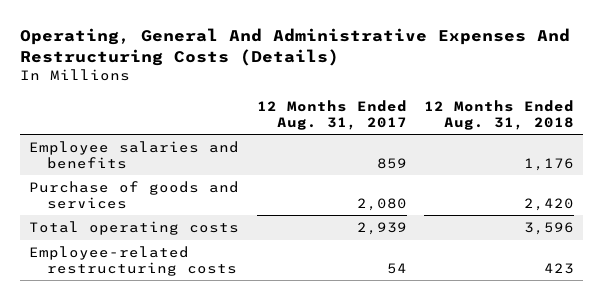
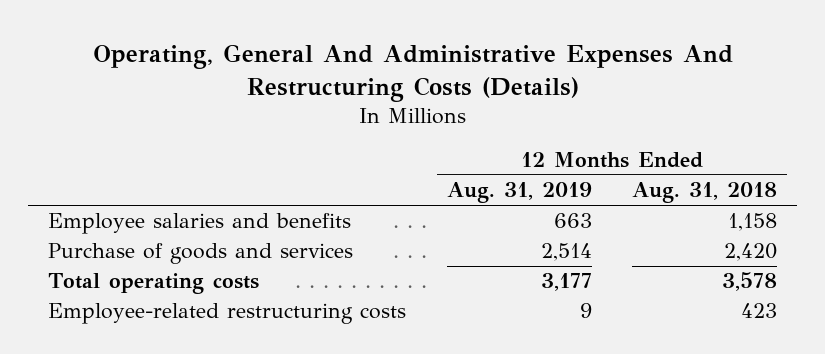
- | 12 Months Ended Aug. 31, 2017 | 12 Months Ended Aug. 31, 2018
+ | 12 Months Ended Aug. 31, 2019 | 12 Months Ended Aug. 31, 2018
- Employee salaries and benefits | 859 | 1,176
+ Employee salaries and benefits | 663 | 1,158
- Total operating costs | 2,939 | 3,596
+ Total operating costs | 3,177 | 3,578

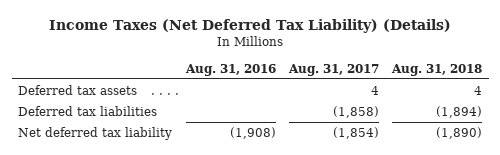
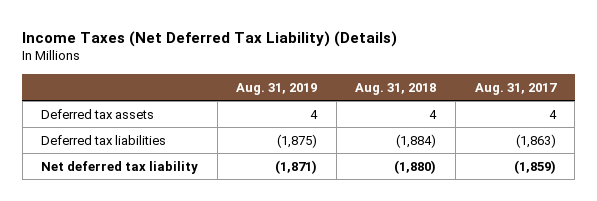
- | Aug. 31, 2016 | Aug. 31, 2017 | Aug. 31, 2018
+ | Aug. 31, 2019 | Aug. 31, 2018 | Aug. 31, 2017
- Deferred tax liabilities | | (1,858) | (1,894)
- Net deferred tax liability | (1,908) | (1,854) | (1,890)
+ Deferred tax liabilities | (1,875) | (1,884) | (1,863)
+ Net deferred tax liability | (1,871) | (1,880) | (1,859)

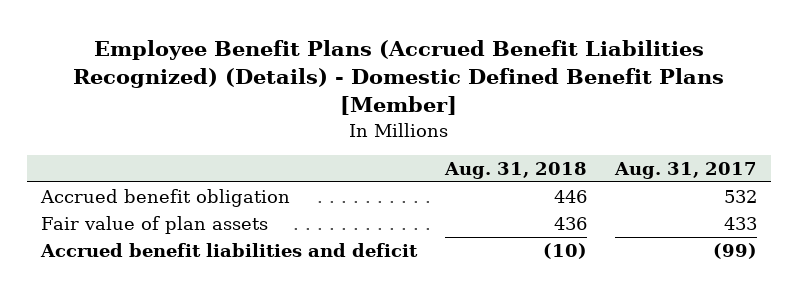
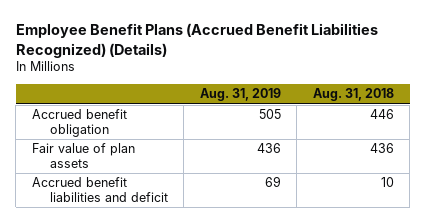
- Employee Benefit Plans (Accrued Benefit Liabilities Recognized) (Details) - Domestic Defined Benefit Plans [Member]
+ Employee Benefit Plans (Accrued Benefit Liabilities Recognized) (Details)
- | Aug. 31, 2018 | Aug. 31, 2017
+ | Aug. 31, 2019 | Aug. 31, 2018
- Accrued benefit liabilities and deficit | (10) | (99)
+ Accrued benefit liabilities and deficit | 69 | 10

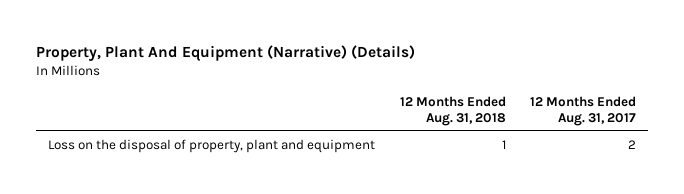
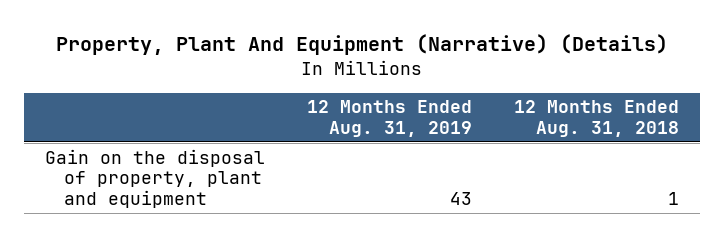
- | 12 Months Ended Aug. 31, 2018 | 12 Months Ended Aug. 31, 2017
+ | 12 Months Ended Aug. 31, 2019 | 12 Months Ended Aug. 31, 2018
- Loss on the disposal of property, plant and equipment | 1 | 2
+ Gain on the disposal of property, plant and equipment | 43 | 1

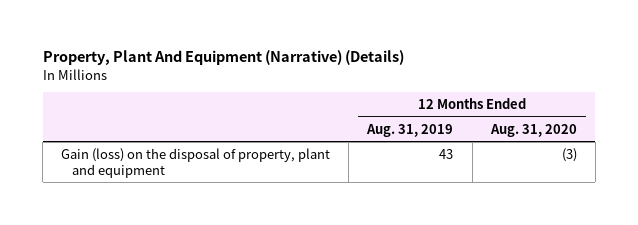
- | 12 Months Ended Aug. 31, 2019 | 12 Months Ended Aug. 31, 2018
+ | 12 Months Ended Aug. 31, 2019 | 12 Months Ended Aug. 31, 2020
- Gain on the disposal of property, plant and equipment | 43 | 1
+ Gain (loss) on the disposal of property, plant and equipment | 43 | (3)

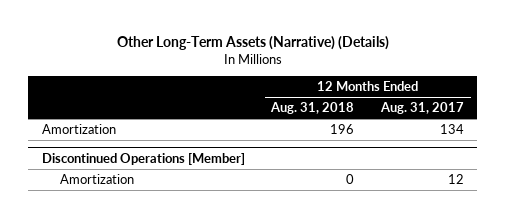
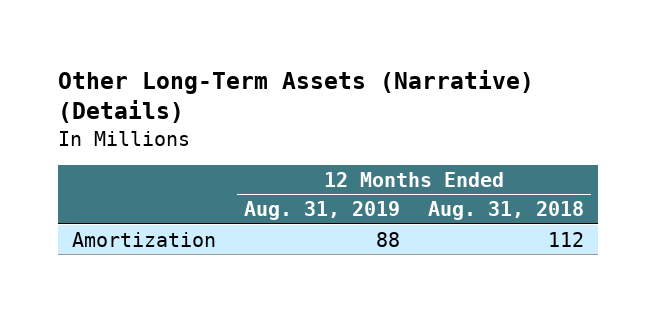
- | 12 Months Ended Aug. 31, 2018 | 12 Months Ended Aug. 31, 2017
+ | 12 Months Ended Aug. 31, 2019 | 12 Months Ended Aug. 31, 2018
- Amortization | 196 | 134
- Discontinued Operations [Member]
- Amortization | 0 | 12
+ Amortization | 88 | 112

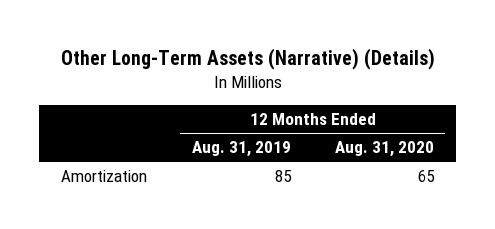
- | 12 Months Ended Aug. 31, 2019 | 12 Months Ended Aug. 31, 2018
+ | 12 Months Ended Aug. 31, 2019 | 12 Months Ended Aug. 31, 2020
- Amortization | 88 | 112
+ Amortization | 85 | 65

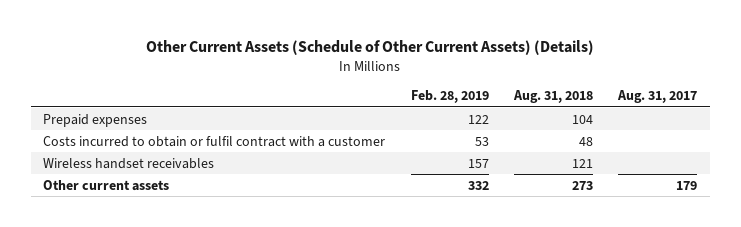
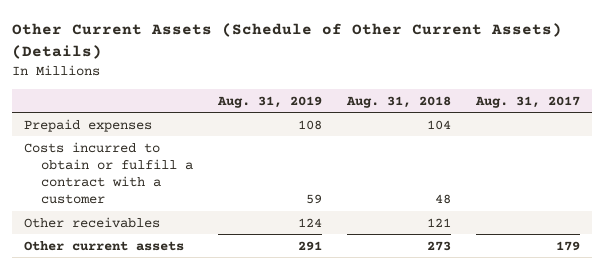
- | Feb. 28, 2019 | Aug. 31, 2018 | Aug. 31, 2017
+ | Aug. 31, 2019 | Aug. 31, 2018 | Aug. 31, 2017
- Costs incurred to obtain or fulfil contract with a customer | 53 | 48 |
- Wireless handset receivables | 157 | 121 |
+ Costs incurred to obtain or fulfill a contract with a customer | 59 | 48 |
+ Other receivables | 124 | 121 |

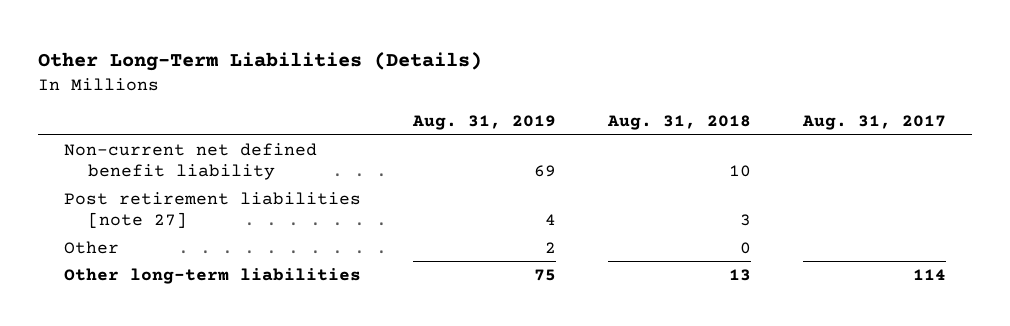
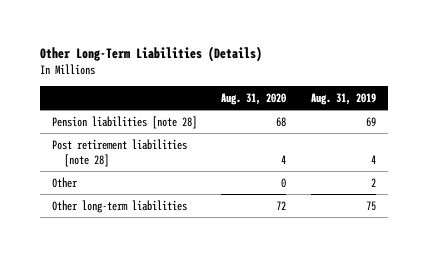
- | Aug. 31, 2019 | Aug. 31, 2018 | Aug. 31, 2017
+ | Aug. 31, 2020 | Aug. 31, 2019
- Non-current net defined benefit liability | 69 | 10 |
- Post retirement liabilities [note 27] | 4 | 3 |
+ Pension liabilities [note 28] | 68 | 69
+ Post retirement liabilities [note 28] | 4 | 4

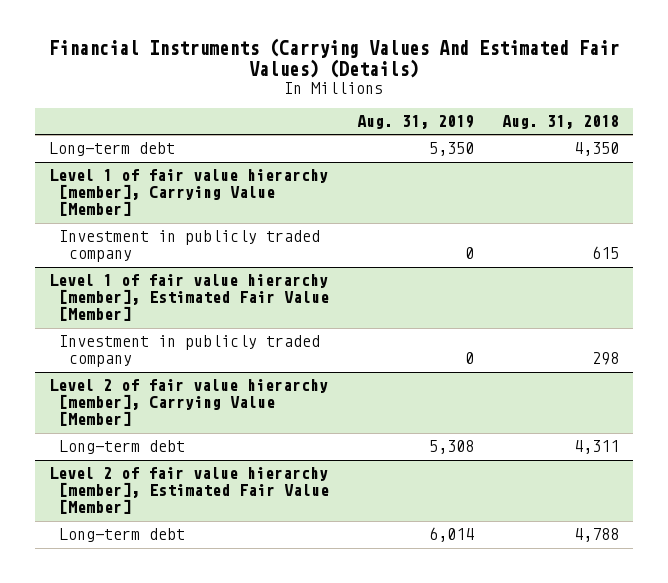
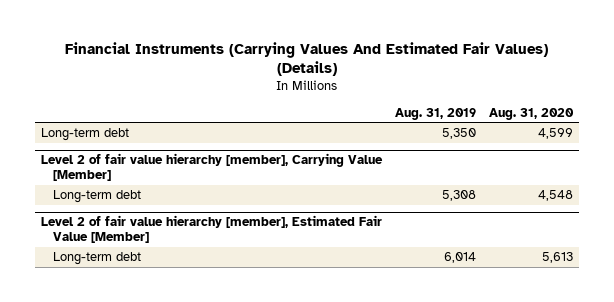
- | Aug. 31, 2019 | Aug. 31, 2018
+ | Aug. 31, 2019 | Aug. 31, 2020
- Level 1 of fair value hierarchy [member], Carrying Value [Member]
- Investment in publicly traded company | 0 | 615
- Level 1 of fair value hierarchy [member], Estimated Fair Value [Member]
- Investment in publicly traded company | 0 | 298

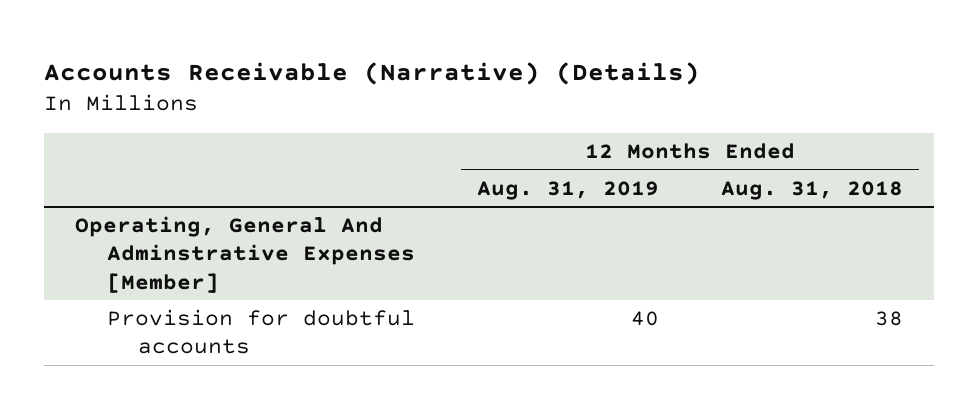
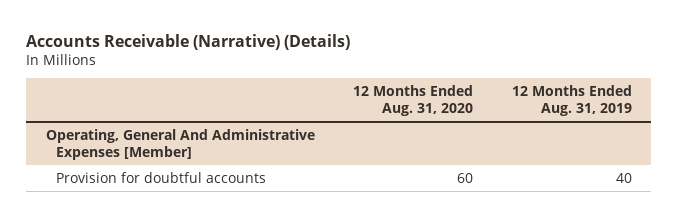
- | 12 Months Ended Aug. 31, 2019 | 12 Months Ended Aug. 31, 2018
+ | 12 Months Ended Aug. 31, 2020 | 12 Months Ended Aug. 31, 2019
- Operating, General And Adminstrative Expenses [Member]
+ Operating, General And Administrative Expenses [Member]

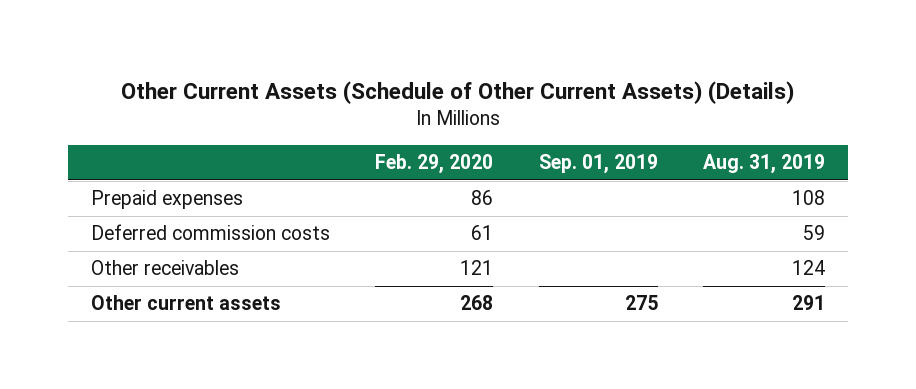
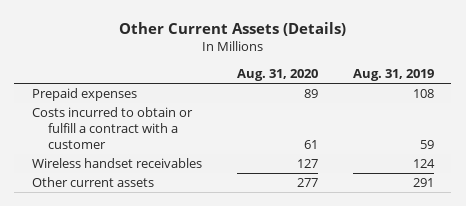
- Other Current Assets (Schedule of Other Current Assets) (Details)
+ Other Current Assets (Details)
- | Feb. 29, 2020 | Sep. 01, 2019 | Aug. 31, 2019
+ | Aug. 31, 2020 | Aug. 31, 2019
- Deferred commission costs | 61 | | 59
- Other receivables | 121 | | 124
+ Costs incurred to obtain or fulfill a contract with a customer | 61 | 59
+ Wireless handset receivables | 127 | 124

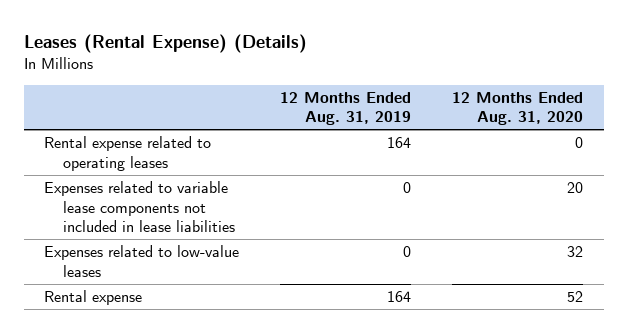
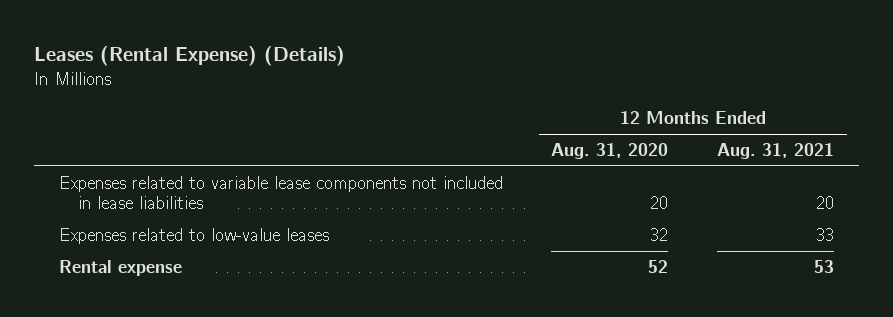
- | 12 Months Ended Aug. 31, 2019 | 12 Months Ended Aug. 31, 2020
+ | 12 Months Ended Aug. 31, 2020 | 12 Months Ended Aug. 31, 2021
- Rental expense related to operating leases | 164 | 0

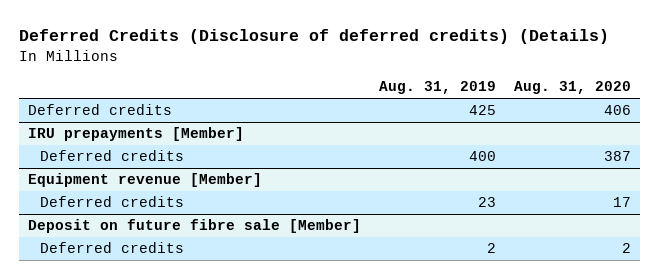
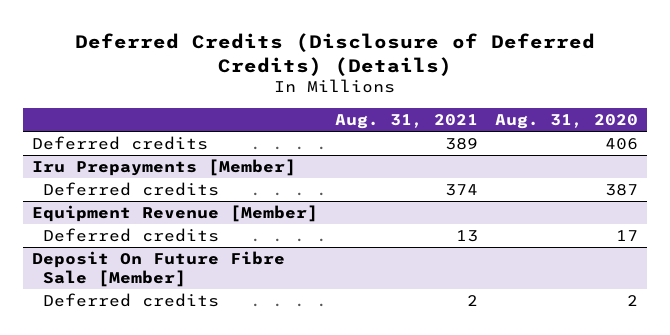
- Deferred Credits (Disclosure of deferred credits) (Details)
+ Deferred Credits (Disclosure of Deferred Credits) (Details)
- | Aug. 31, 2019 | Aug. 31, 2020
+ | Aug. 31, 2021 | Aug. 31, 2020
- IRU prepayments [Member]
+ Iru Prepayments [Member]
- Equipment revenue [Member]
+ Equipment Revenue [Member]
- Deposit on future fibre sale [Member]
+ Deposit On Future Fibre Sale [Member]

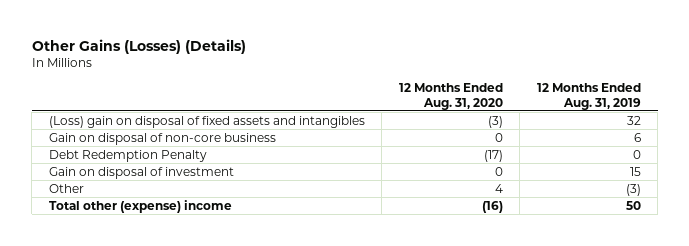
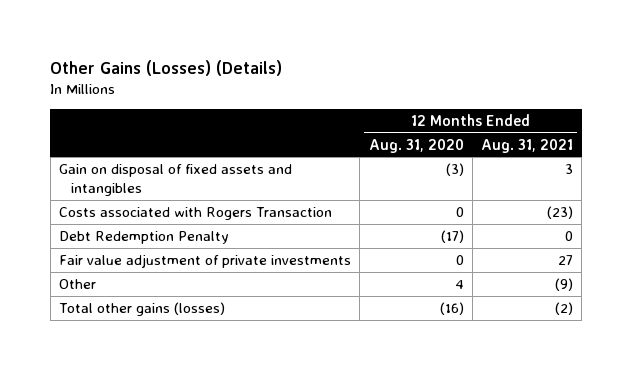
- | 12 Months Ended Aug. 31, 2020 | 12 Months Ended Aug. 31, 2019
+ | 12 Months Ended Aug. 31, 2020 | 12 Months Ended Aug. 31, 2021
- (Loss) gain on disposal of fixed assets and intangibles | (3) | 32
- Gain on disposal of non-core business | 0 | 6
+ Gain on disposal of fixed assets and intangibles | (3) | 3
+ Costs associated with Rogers Transaction | 0 | (23)
- Gain on disposal of investment | 0 | 15
+ Fair value adjustment of private investments | 0 | 27
- Total other (expense) income | (16) | 50
+ Total other gains (losses) | (16) | (2)

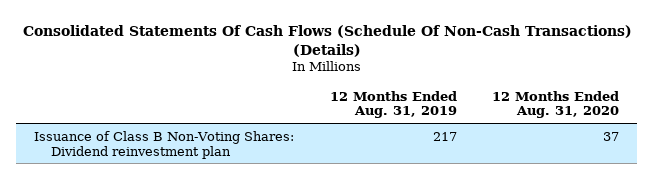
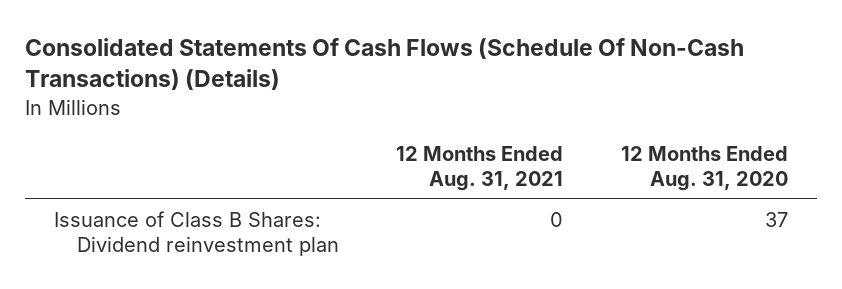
- | 12 Months Ended Aug. 31, 2019 | 12 Months Ended Aug. 31, 2020
+ | 12 Months Ended Aug. 31, 2021 | 12 Months Ended Aug. 31, 2020
- Issuance of Class B Non-Voting Shares: Dividend reinvestment plan | 217 | 37
+ Issuance of Class B Shares: Dividend reinvestment plan | 0 | 37

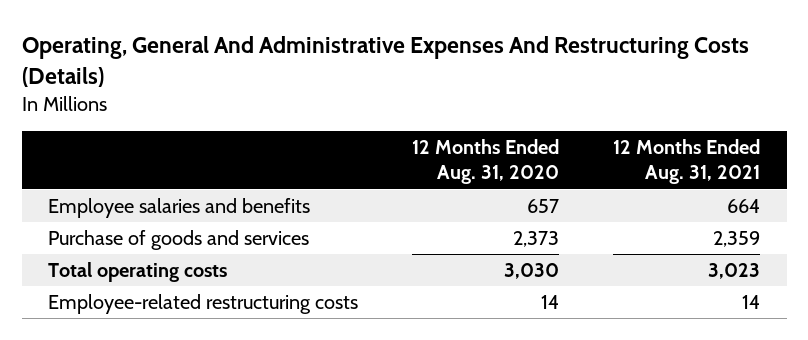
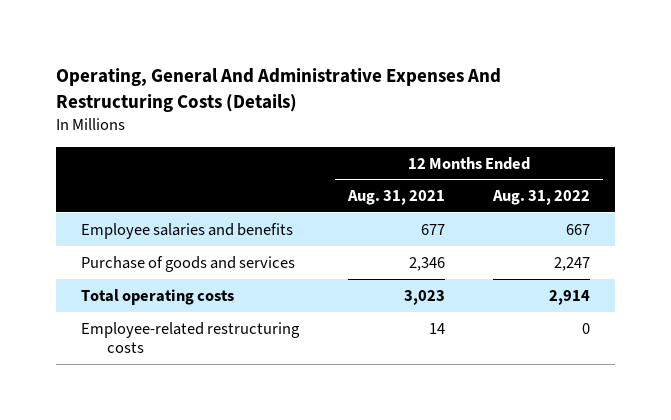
- | 12 Months Ended Aug. 31, 2020 | 12 Months Ended Aug. 31, 2021
+ | 12 Months Ended Aug. 31, 2021 | 12 Months Ended Aug. 31, 2022
- Employee salaries and benefits | 657 | 664
- Purchase of goods and services | 2,373 | 2,359
+ Employee salaries and benefits | 677 | 667
+ Purchase of goods and services | 2,346 | 2,247

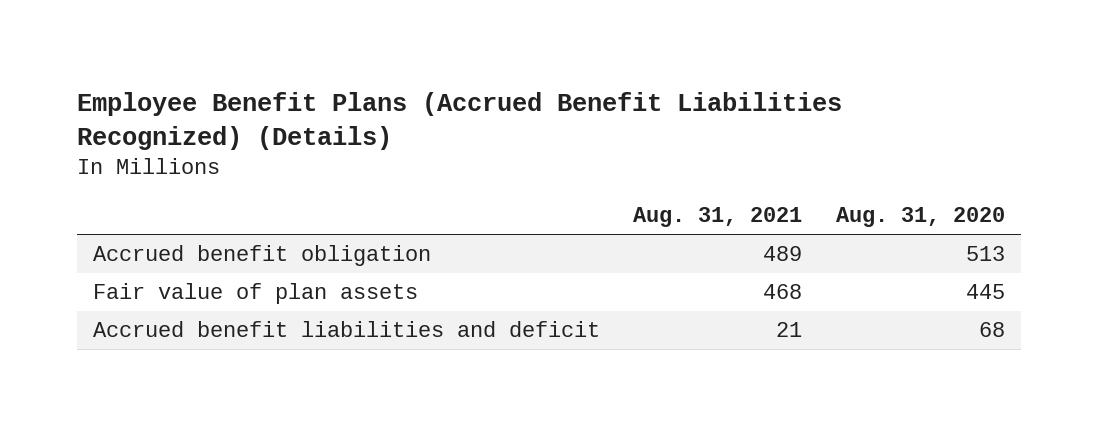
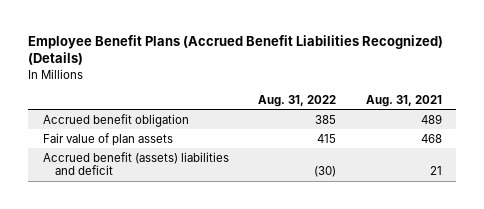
- | Aug. 31, 2021 | Aug. 31, 2020
+ | Aug. 31, 2022 | Aug. 31, 2021
- Accrued benefit liabilities and deficit | 21 | 68
+ Accrued benefit (assets) liabilities and deficit | (30) | 21

